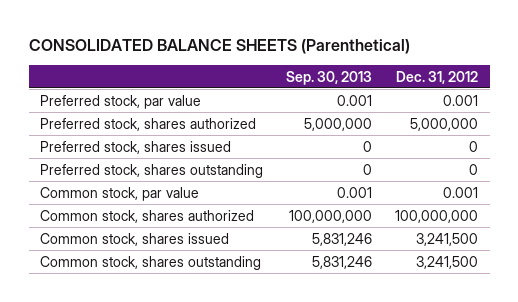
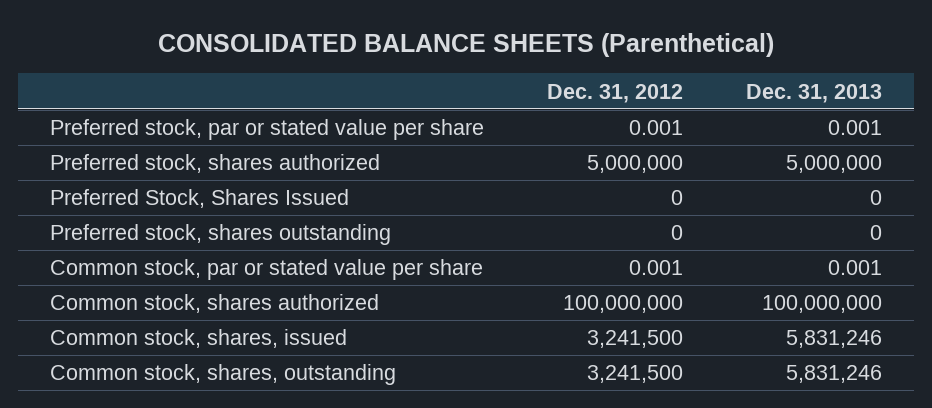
- | Sep. 30, 2013 | Dec. 31, 2012
+ | Dec. 31, 2012 | Dec. 31, 2013
- Preferred stock, par value | 0.001 | 0.001
+ Preferred stock, par or stated value per share | 0.001 | 0.001
- Preferred stock, shares issued | 0 | 0
+ Preferred Stock, Shares Issued | 0 | 0
- Common stock, par value | 0.001 | 0.001
+ Common stock, par or stated value per share | 0.001 | 0.001
- Common stock, shares issued | 5,831,246 | 3,241,500
- Common stock, shares outstanding | 5,831,246 | 3,241,500
+ Common stock, shares, issued | 3,241,500 | 5,831,246
+ Common stock, shares, outstanding | 3,241,500 | 5,831,246

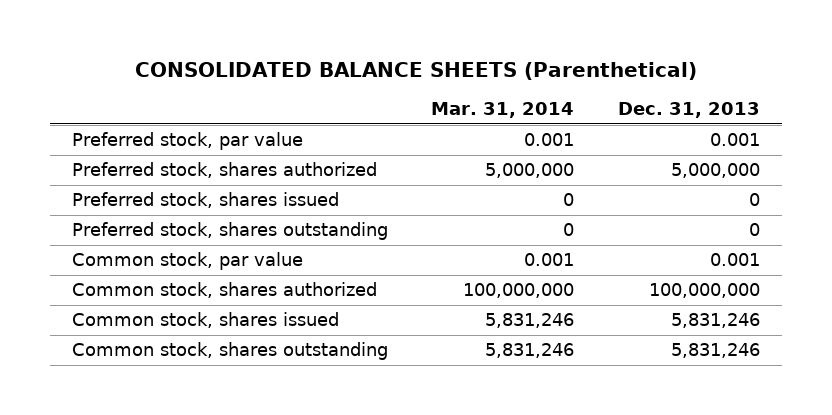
- | Dec. 31, 2012 | Dec. 31, 2013
+ | Mar. 31, 2014 | Dec. 31, 2013
- Preferred stock, par or stated value per share | 0.001 | 0.001
+ Preferred stock, par value | 0.001 | 0.001
- Preferred Stock, Shares Issued | 0 | 0
+ Preferred stock, shares issued | 0 | 0
- Common stock, par or stated value per share | 0.001 | 0.001
+ Common stock, par value | 0.001 | 0.001
- Common stock, shares, issued | 3,241,500 | 5,831,246
- Common stock, shares, outstanding | 3,241,500 | 5,831,246
+ Common stock, shares issued | 5,831,246 | 5,831,246
+ Common stock, shares outstanding | 5,831,246 | 5,831,246

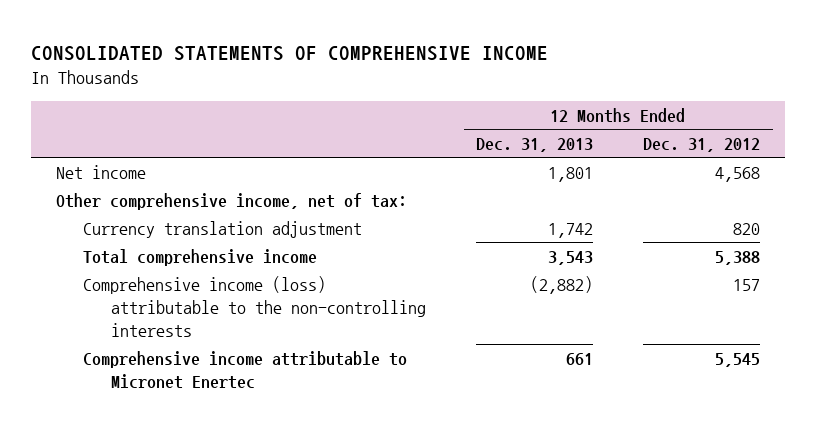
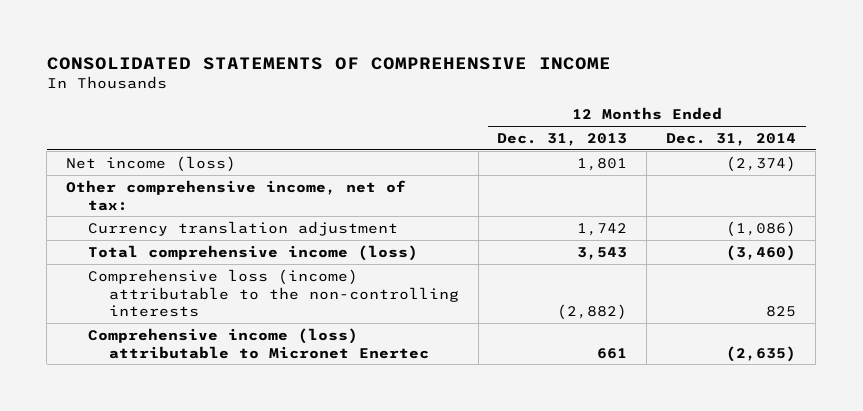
- | 12 Months Ended Dec. 31, 2013 | 12 Months Ended Dec. 31, 2012
+ | 12 Months Ended Dec. 31, 2013 | 12 Months Ended Dec. 31, 2014
- Net income | 1,801 | 4,568
+ Net income (loss) | 1,801 | (2,374)
- Total comprehensive income | 3,543 | 5,388
- Comprehensive income (loss) attributable to the non-controlling interests | (2,882) | 157
- Comprehensive income attributable to Micronet Enertec | 661 | 5,545
+ Total comprehensive income (loss) | 3,543 | (3,460)
+ Comprehensive loss (income) attributable to the non-controlling interests | (2,882) | 825
+ Comprehensive income (loss) attributable to Micronet Enertec | 661 | (2,635)

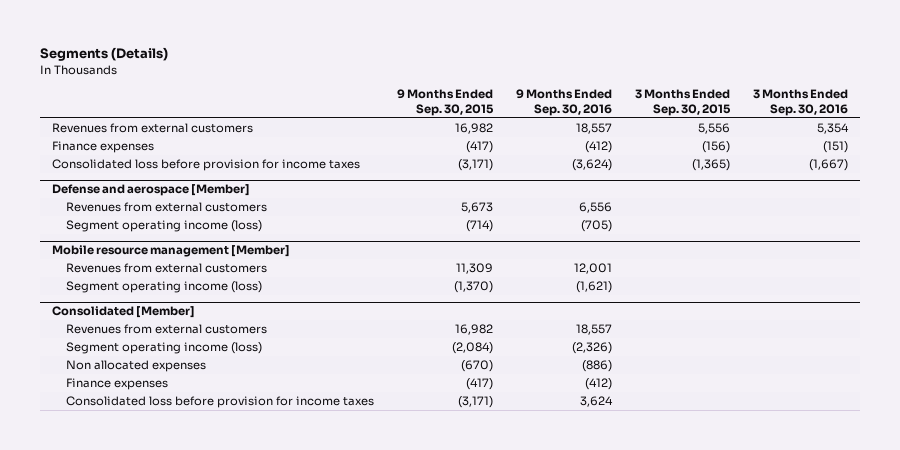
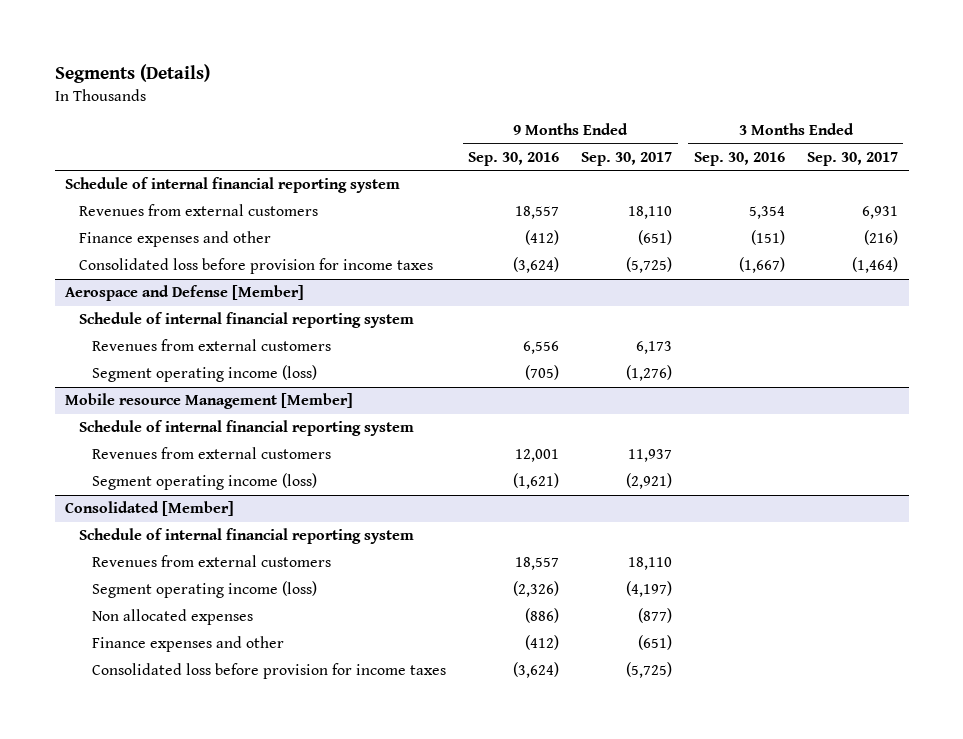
- | 9 Months Ended Sep. 30, 2015 | 9 Months Ended Sep. 30, 2016 | 3 Months Ended Sep. 30, 2015 | 3 Months Ended Sep. 30, 2016
+ | 9 Months Ended Sep. 30, 2016 | 9 Months Ended Sep. 30, 2017 | 3 Months Ended Sep. 30, 2016 | 3 Months Ended Sep. 30, 2017
+ Schedule of internal financial reporting system
- Finance expenses | (417) | (412) | (156) | (151)
+ Finance expenses and other | (412) | (651) | (151) | (216)
- Defense and aerospace [Member]
+ Aerospace and Defense [Member]
+ Schedule of internal financial reporting system
- Mobile resource management [Member]
+ Mobile resource Management [Member]
+ Schedule of internal financial reporting system
@ Consolidated [Member]
+ Schedule of internal financial reporting system
- Finance expenses | (417) | (412) | |
- Consolidated loss before provision for income taxes | (3,171) | 3,624 | |
+ Finance expenses and other | (412) | (651) | |
+ Consolidated loss before provision for income taxes | (3,624) | (5,725) | |

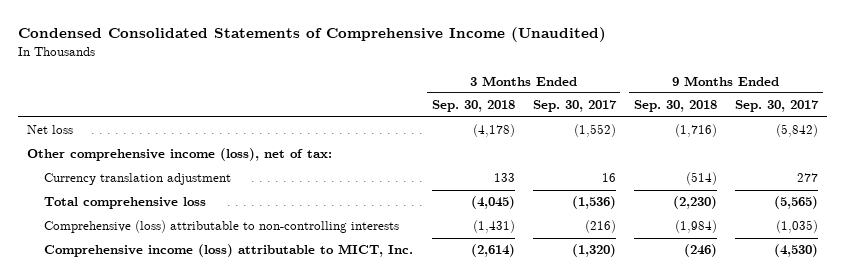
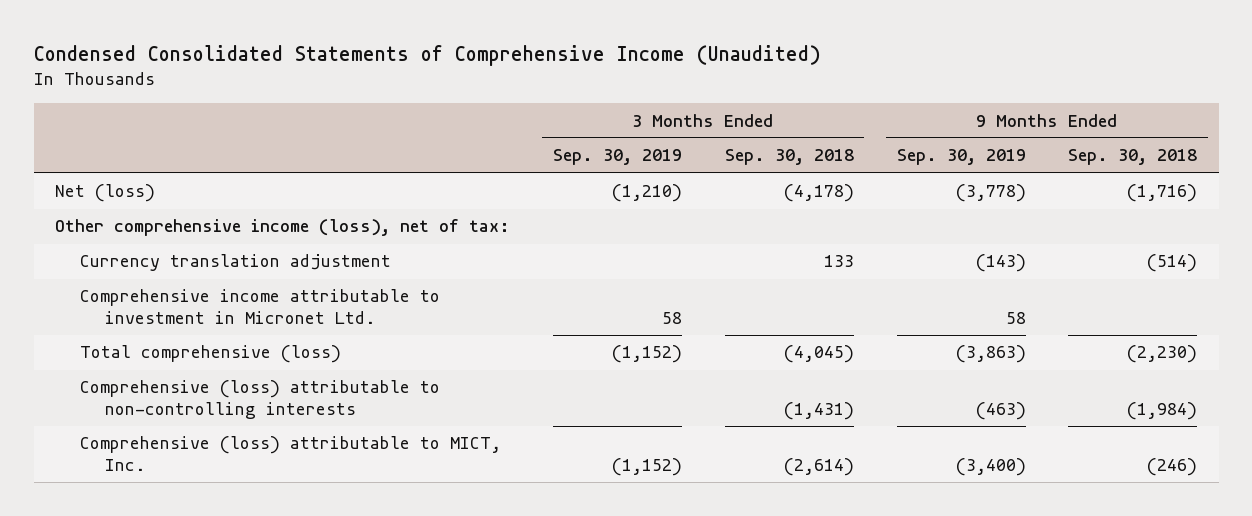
- | 3 Months Ended Sep. 30, 2018 | 3 Months Ended Sep. 30, 2017 | 9 Months Ended Sep. 30, 2018 | 9 Months Ended Sep. 30, 2017
+ | 3 Months Ended Sep. 30, 2019 | 3 Months Ended Sep. 30, 2018 | 9 Months Ended Sep. 30, 2019 | 9 Months Ended Sep. 30, 2018
- Net loss | (4,178) | (1,552) | (1,716) | (5,842)
+ Net (loss) | (1,210) | (4,178) | (3,778) | (1,716)
- Total comprehensive loss | (4,045) | (1,536) | (2,230) | (5,565)
+ Comprehensive income attributable to investment in Micronet Ltd. | 58 | | 58 |
+ Total comprehensive (loss) | (1,152) | (4,045) | (3,863) | (2,230)
- Comprehensive income (loss) attributable to MICT, Inc. | (2,614) | (1,320) | (246) | (4,530)
+ Comprehensive (loss) attributable to MICT, Inc. | (1,152) | (2,614) | (3,400) | (246)

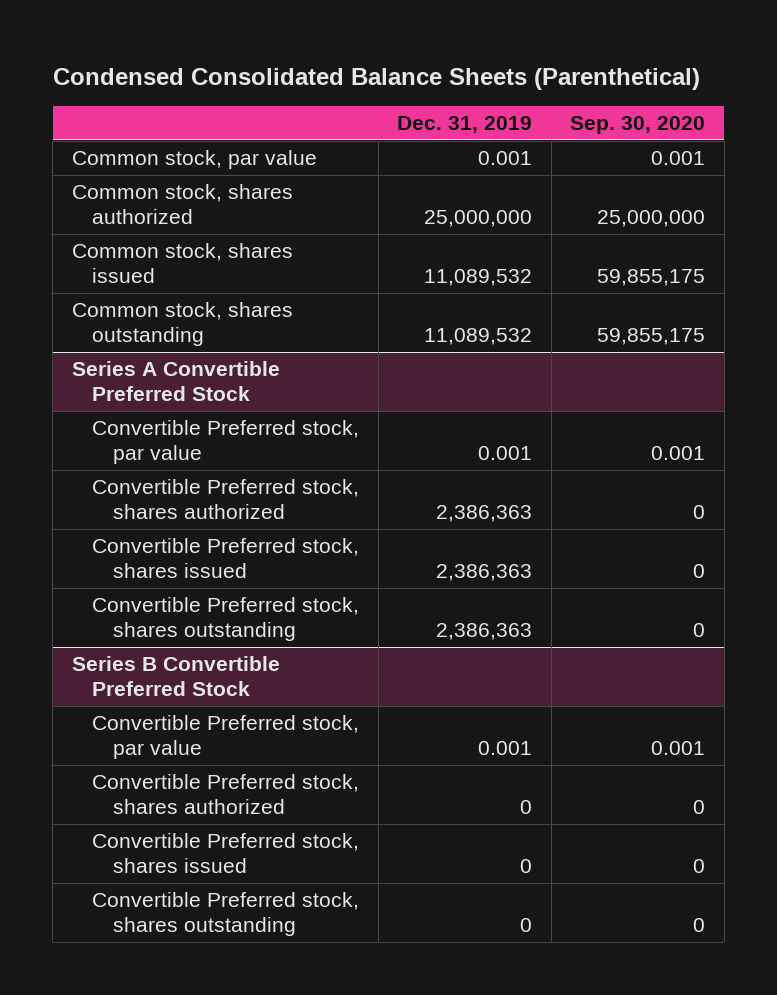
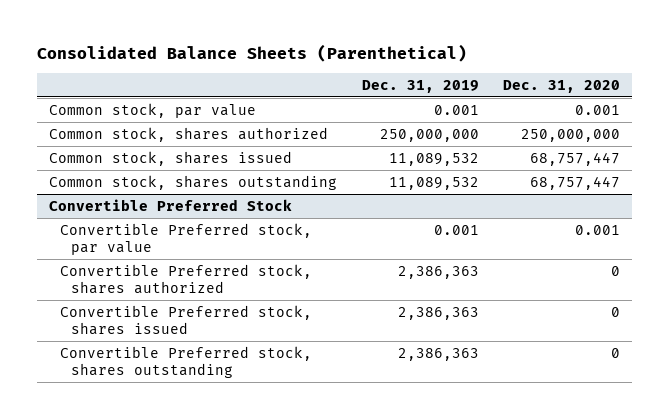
- Condensed Consolidated Balance Sheets (Parenthetical)
+ Consolidated Balance Sheets (Parenthetical)
- | Dec. 31, 2019 | Sep. 30, 2020
+ | Dec. 31, 2019 | Dec. 31, 2020
- Common stock, shares authorized | 25,000,000 | 25,000,000
+ Common stock, shares authorized | 250,000,000 | 250,000,000
- Series A Convertible Preferred Stock
+ Convertible Preferred Stock
- Series B Convertible Preferred Stock
- Convertible Preferred stock, par value | 0.001 | 0.001
- Convertible Preferred stock, shares authorized | 0 | 0
- Convertible Preferred stock, shares issued | 0 | 0
- Convertible Preferred stock, shares outstanding | 0 | 0

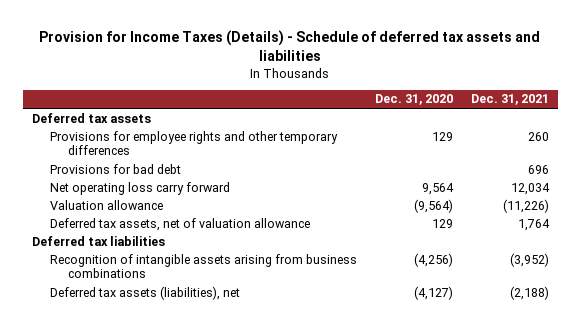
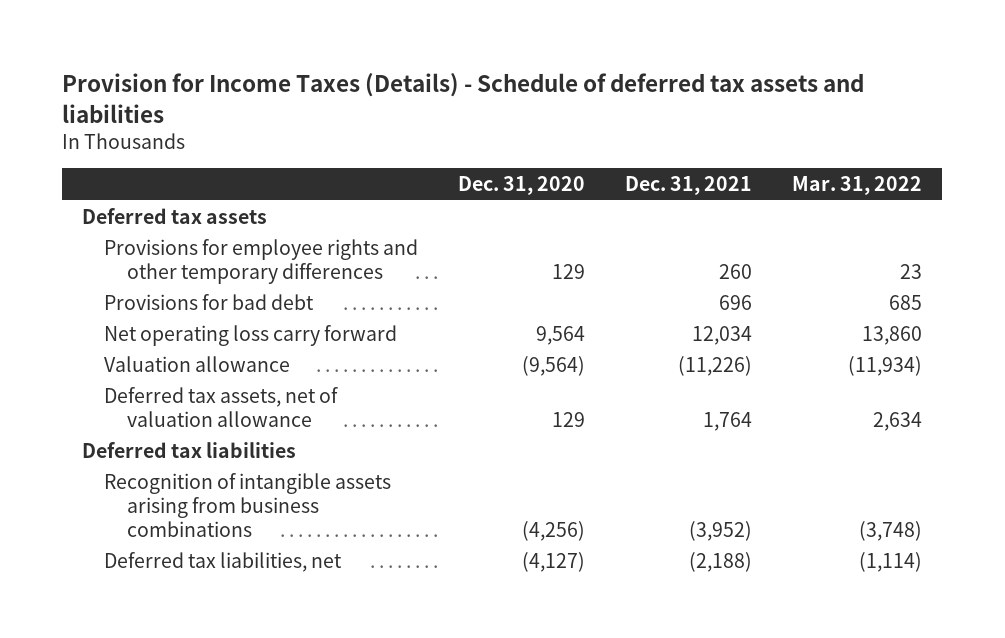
- | Dec. 31, 2020 | Dec. 31, 2021
+ | Dec. 31, 2020 | Dec. 31, 2021 | Mar. 31, 2022
- Deferred tax assets (liabilities), net | (4,127) | (2,188)
+ Deferred tax liabilities, net | (4,127) | (2,188) | (1,114)

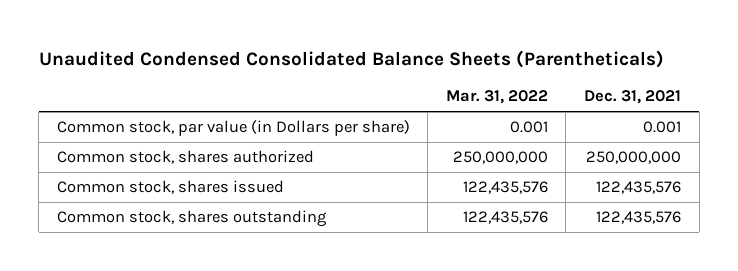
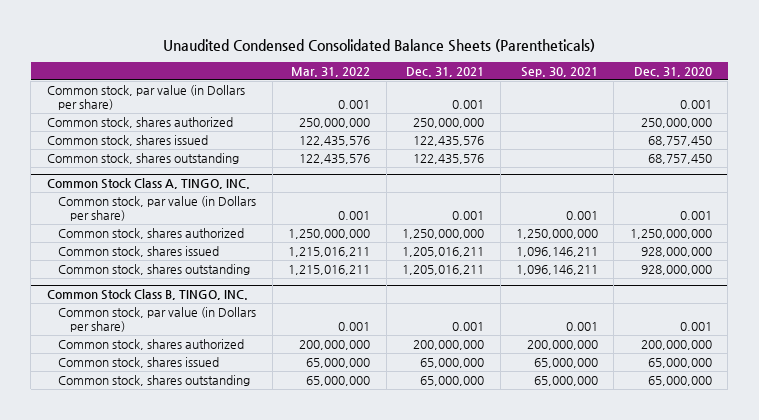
- | Mar. 31, 2022 | Dec. 31, 2021
+ | Mar. 31, 2022 | Dec. 31, 2021 | Sep. 30, 2021 | Dec. 31, 2020
+ Common Stock Class A, TINGO, INC.
+ Common stock, par value (in Dollars per share) | 0.001 | 0.001 | 0.001 | 0.001
+ Common stock, shares authorized | 1,250,000,000 | 1,250,000,000 | 1,250,000,000 | 1,250,000,000
+ Common stock, shares issued | 1,215,016,211 | 1,205,016,211 | 1,096,146,211 | 928,000,000
+ Common stock, shares outstanding | 1,215,016,211 | 1,205,016,211 | 1,096,146,211 | 928,000,000
+ Common Stock Class B, TINGO, INC.
+ Common stock, par value (in Dollars per share) | 0.001 | 0.001 | 0.001 | 0.001
+ Common stock, shares authorized | 200,000,000 | 200,000,000 | 200,000,000 | 200,000,000
+ Common stock, shares issued | 65,000,000 | 65,000,000 | 65,000,000 | 65,000,000
+ Common stock, shares outstanding | 65,000,000 | 65,000,000 | 65,000,000 | 65,000,000

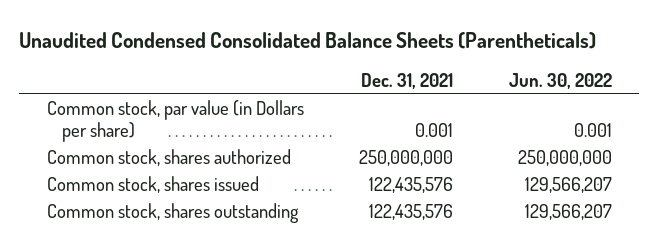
- | Mar. 31, 2022 | Dec. 31, 2021 | Sep. 30, 2021 | Dec. 31, 2020
+ | Dec. 31, 2021 | Jun. 30, 2022
- Common Stock Class A, TINGO, INC.
- Common stock, par value (in Dollars per share) | 0.001 | 0.001 | 0.001 | 0.001
- Common stock, shares authorized | 1,250,000,000 | 1,250,000,000 | 1,250,000,000 | 1,250,000,000
- Common stock, shares issued | 1,215,016,211 | 1,205,016,211 | 1,096,146,211 | 928,000,000
- Common stock, shares outstanding | 1,215,016,211 | 1,205,016,211 | 1,096,146,211 | 928,000,000
- Common Stock Class B, TINGO, INC.
- Common stock, par value (in Dollars per share) | 0.001 | 0.001 | 0.001 | 0.001
- Common stock, shares authorized | 200,000,000 | 200,000,000 | 200,000,000 | 200,000,000
- Common stock, shares issued | 65,000,000 | 65,000,000 | 65,000,000 | 65,000,000
- Common stock, shares outstanding | 65,000,000 | 65,000,000 | 65,000,000 | 65,000,000

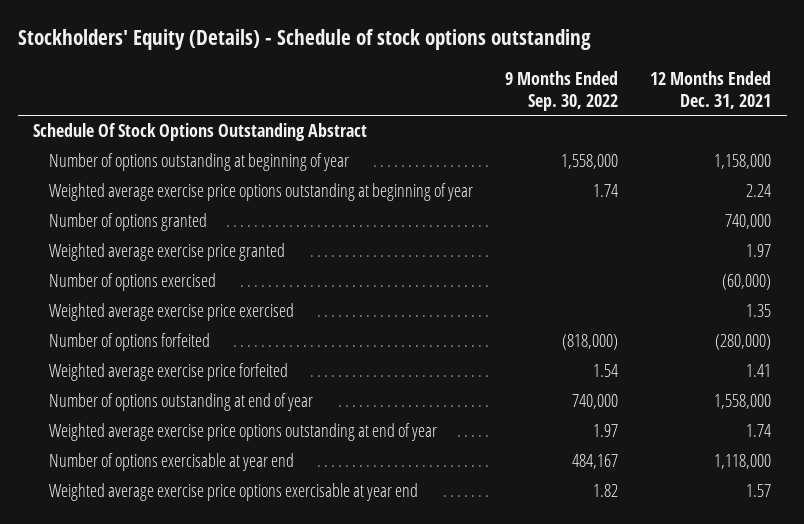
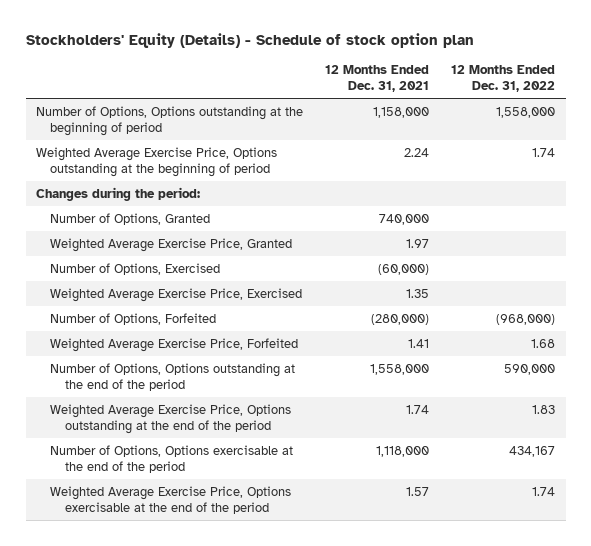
- Stockholders' Equity (Details) - Schedule of stock options outstanding
+ Stockholders' Equity (Details) - Schedule of stock option plan
- | 9 Months Ended Sep. 30, 2022 | 12 Months Ended Dec. 31, 2021
+ | 12 Months Ended Dec. 31, 2021 | 12 Months Ended Dec. 31, 2022
- Schedule Of Stock Options Outstanding Abstract
- Number of options outstanding at beginning of year | 1,558,000 | 1,158,000
- Weighted average exercise price options outstanding at beginning of year | 1.74 | 2.24
- Number of options granted | | 740,000
- Weighted average exercise price granted | | 1.97
- Number of options exercised | | (60,000)
- Weighted average exercise price exercised | | 1.35
- Number of options forfeited | (818,000) | (280,000)
- Weighted average exercise price forfeited | 1.54 | 1.41
- Number of options outstanding at end of year | 740,000 | 1,558,000
- Weighted average exercise price options outstanding at end of year | 1.97 | 1.74
- Number of options exercisable at year end | 484,167 | 1,118,000
- Weighted average exercise price options exercisable at year end | 1.82 | 1.57
+ Number of Options, Options outstanding at the beginning of period | 1,158,000 | 1,558,000
+ Weighted Average Exercise Price, Options outstanding at the beginning of period | 2.24 | 1.74
+ Changes during the period:
+ Number of Options, Granted | 740,000 |
+ Weighted Average Exercise Price, Granted | 1.97 |
+ Number of Options, Exercised | (60,000) |
+ Weighted Average Exercise Price, Exercised | 1.35 |
+ Number of Options, Forfeited | (280,000) | (968,000)
+ Weighted Average Exercise Price, Forfeited | 1.41 | 1.68
+ Number of Options, Options outstanding at the end of the period | 1,558,000 | 590,000
+ Weighted Average Exercise Price, Options outstanding at the end of the period | 1.74 | 1.83
+ Number of Options, Options exercisable at the end of the period | 1,118,000 | 434,167
+ Weighted Average Exercise Price, Options exercisable at the end of the period | 1.57 | 1.74

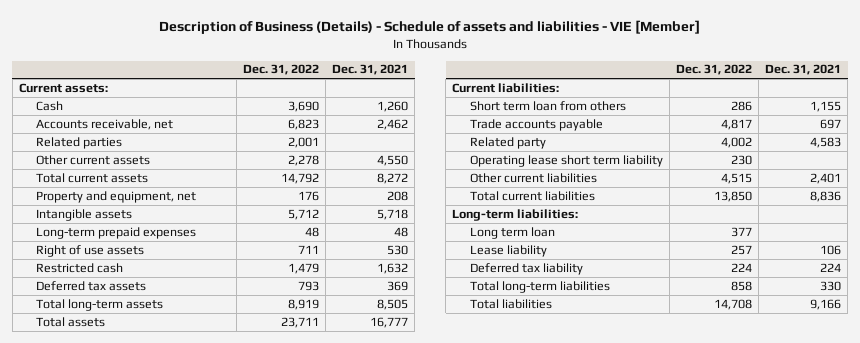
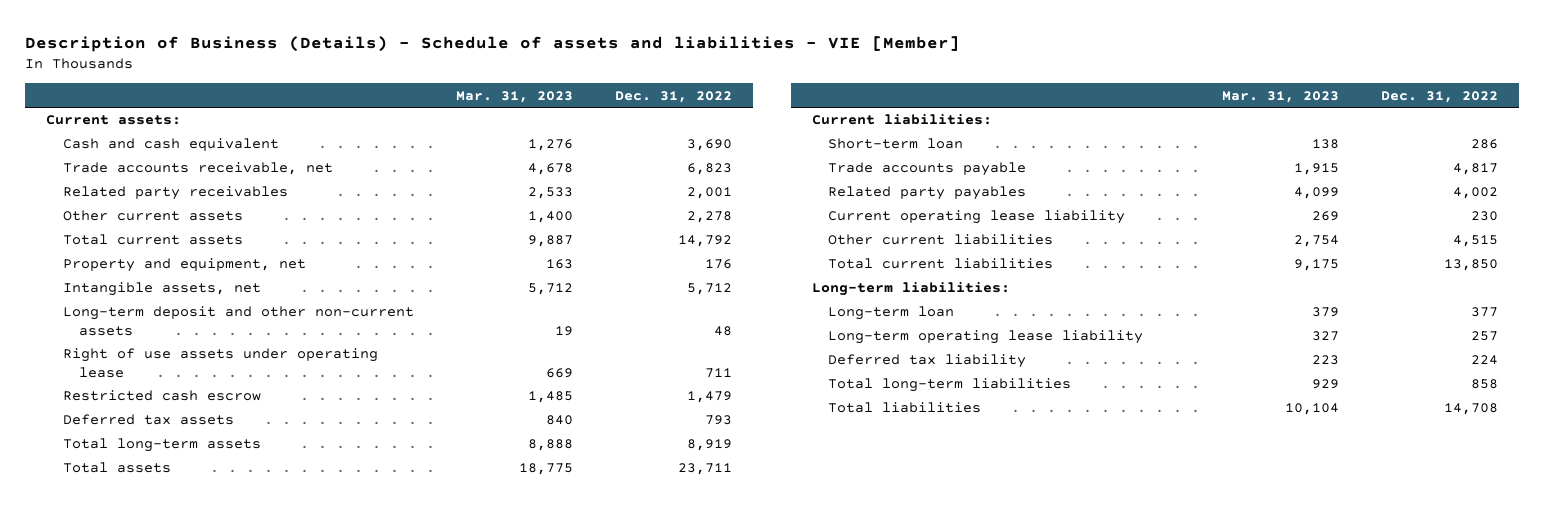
- | Dec. 31, 2022 | Dec. 31, 2021
+ | Mar. 31, 2023 | Dec. 31, 2022
- Cash | 3,690 | 1,260
- Accounts receivable, net | 6,823 | 2,462
- Related parties | 2,001 |
+ Cash and cash equivalent | 1,276 | 3,690
+ Trade accounts receivable, net | 4,678 | 6,823
+ Related party receivables | 2,533 | 2,001
- Intangible assets | 5,712 | 5,718
- Long-term prepaid expenses | 48 | 48
- Right of use assets | 711 | 530
- Restricted cash | 1,479 | 1,632
+ Intangible assets, net | 5,712 | 5,712
+ Long-term deposit and other non-current assets | 19 | 48
+ Right of use assets under operating lease | 669 | 711
+ Restricted cash escrow | 1,485 | 1,479
- Short term loan from others | 286 | 1,155
+ Short-term loan | 138 | 286
- Related party | 4,002 | 4,583
- Operating lease short term liability | 230 |
+ Related party payables | 4,099 | 4,002
+ Current operating lease liability | 269 | 230
- Long term loan | 377 |
- Lease liability | 257 | 106
+ Long-term loan | 379 | 377
+ Long-term operating lease liability | 327 | 257

